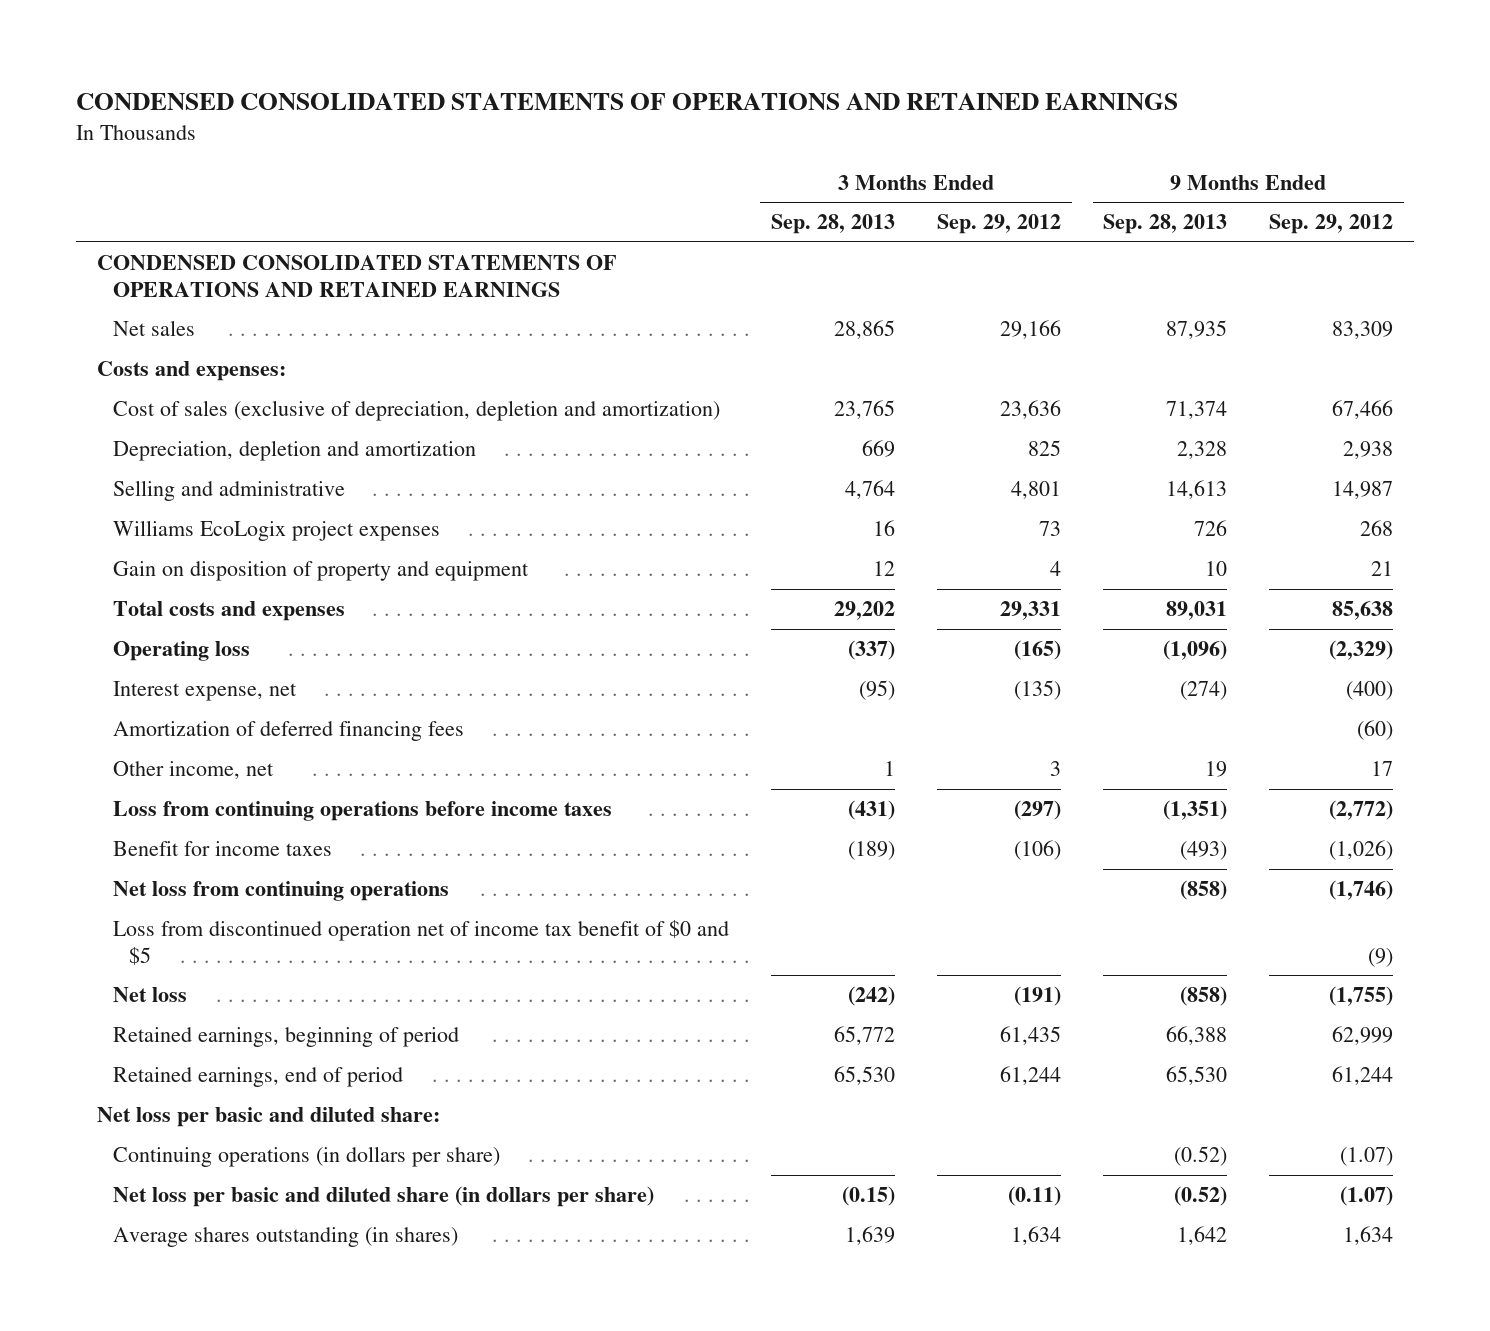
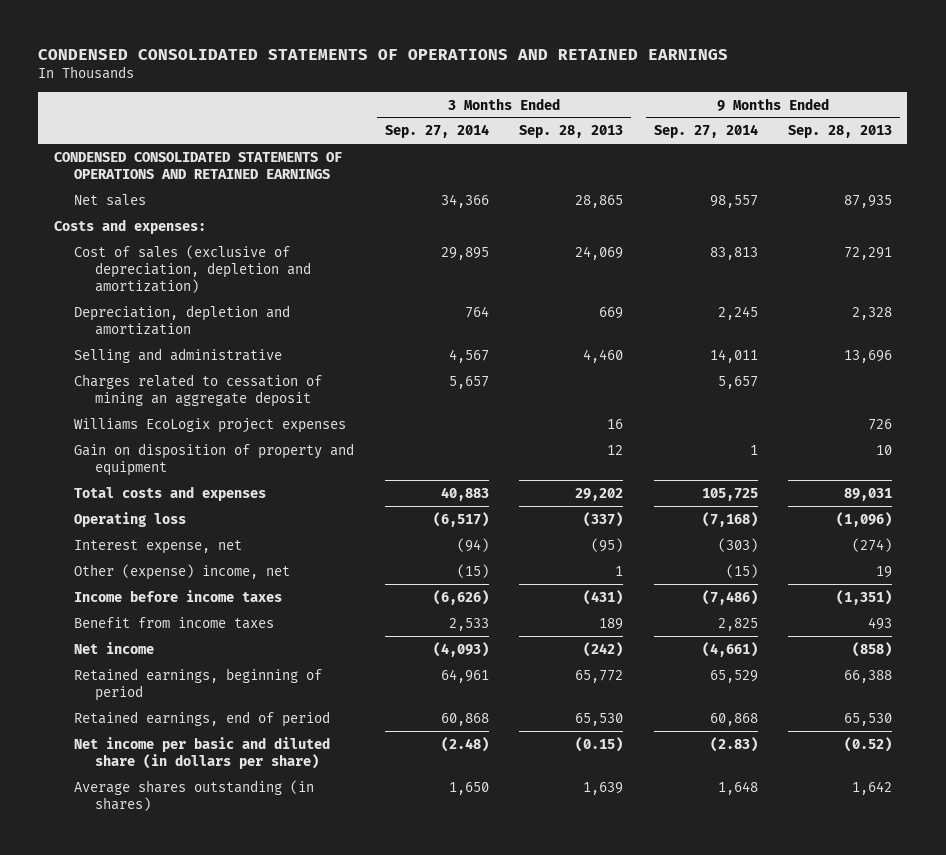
- | 3 Months Ended Sep. 28, 2013 | 3 Months Ended Sep. 29, 2012 | 9 Months Ended Sep. 28, 2013 | 9 Months Ended Sep. 29, 2012
+ | 3 Months Ended Sep. 27, 2014 | 3 Months Ended Sep. 28, 2013 | 9 Months Ended Sep. 27, 2014 | 9 Months Ended Sep. 28, 2013
- Cost of sales (exclusive of depreciation, depletion and amortization) | 23,765 | 23,636 | 71,374 | 67,466
+ Cost of sales (exclusive of depreciation, depletion and amortization) | 29,895 | 24,069 | 83,813 | 72,291
- Selling and administrative | 4,764 | 4,801 | 14,613 | 14,987
+ Selling and administrative | 4,567 | 4,460 | 14,011 | 13,696
+ Charges related to cessation of mining an aggregate deposit | 5,657 | | 5,657 |
- Amortization of deferred financing fees | | | | (60)
- Other income, net | 1 | 3 | 19 | 17
- Loss from continuing operations before income taxes | (431) | (297) | (1,351) | (2,772)
- Benefit for income taxes | (189) | (106) | (493) | (1,026)
- Net loss from continuing operations | | | (858) | (1,746)
- Loss from discontinued operation net of income tax benefit of $0 and $5 | | | | (9)
- Net loss | (242) | (191) | (858) | (1,755)
+ Other (expense) income, net | (15) | 1 | (15) | 19
+ Income before income taxes | (6,626) | (431) | (7,486) | (1,351)
+ Benefit from income taxes | 2,533 | 189 | 2,825 | 493
+ Net income | (4,093) | (242) | (4,661) | (858)
- Net loss per basic and diluted share:
- Continuing operations (in dollars per share) | | | (0.52) | (1.07)
- Net loss per basic and diluted share (in dollars per share) | (0.15) | (0.11) | (0.52) | (1.07)
+ Net income per basic and diluted share (in dollars per share) | (2.48) | (0.15) | (2.83) | (0.52)

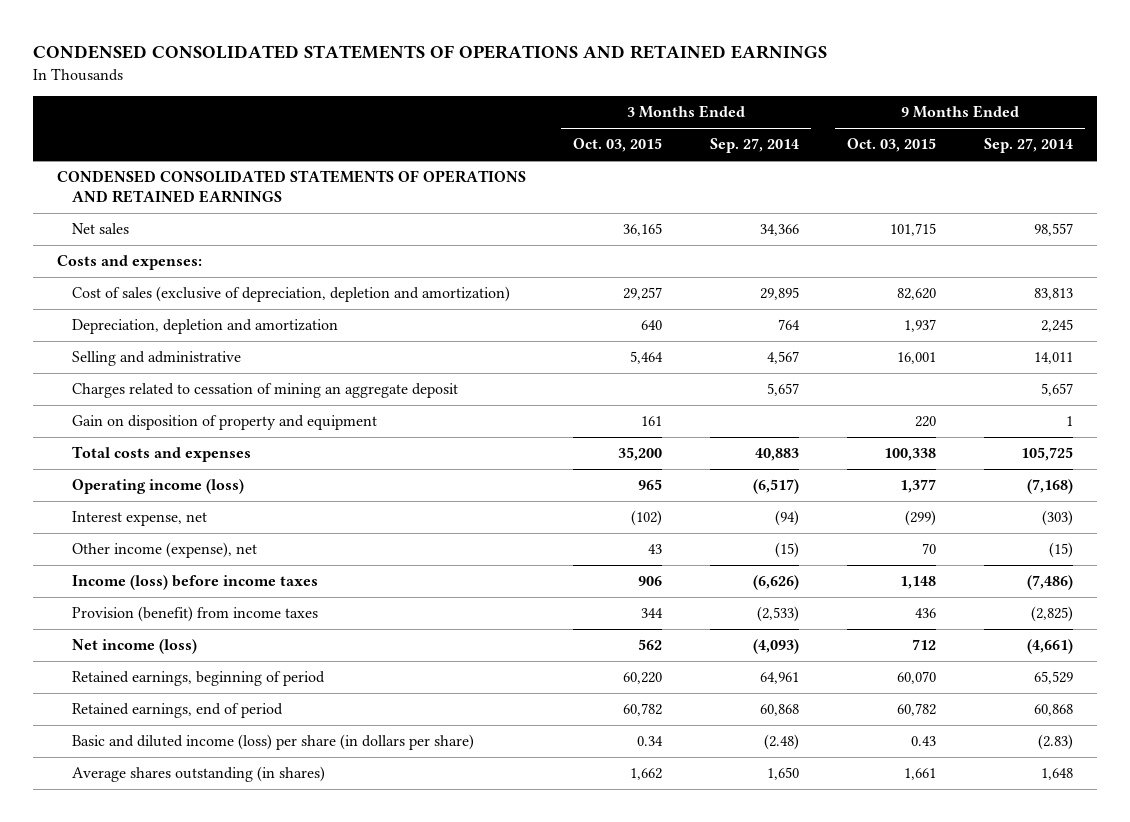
- | 3 Months Ended Sep. 27, 2014 | 3 Months Ended Sep. 28, 2013 | 9 Months Ended Sep. 27, 2014 | 9 Months Ended Sep. 28, 2013
+ | 3 Months Ended Oct. 03, 2015 | 3 Months Ended Sep. 27, 2014 | 9 Months Ended Oct. 03, 2015 | 9 Months Ended Sep. 27, 2014
- Williams EcoLogix project expenses | | 16 | | 726
- Operating loss | (6,517) | (337) | (7,168) | (1,096)
+ Operating income (loss) | 965 | (6,517) | 1,377 | (7,168)
- Other (expense) income, net | (15) | 1 | (15) | 19
- Income before income taxes | (6,626) | (431) | (7,486) | (1,351)
- Benefit from income taxes | 2,533 | 189 | 2,825 | 493
- Net income | (4,093) | (242) | (4,661) | (858)
+ Other income (expense), net | 43 | (15) | 70 | (15)
+ Income (loss) before income taxes | 906 | (6,626) | 1,148 | (7,486)
+ Provision (benefit) from income taxes | 344 | (2,533) | 436 | (2,825)
+ Net income (loss) | 562 | (4,093) | 712 | (4,661)
- Net income per basic and diluted share (in dollars per share) | (2.48) | (0.15) | (2.83) | (0.52)
+ Basic and diluted income (loss) per share (in dollars per share) | 0.34 | (2.48) | 0.43 | (2.83)

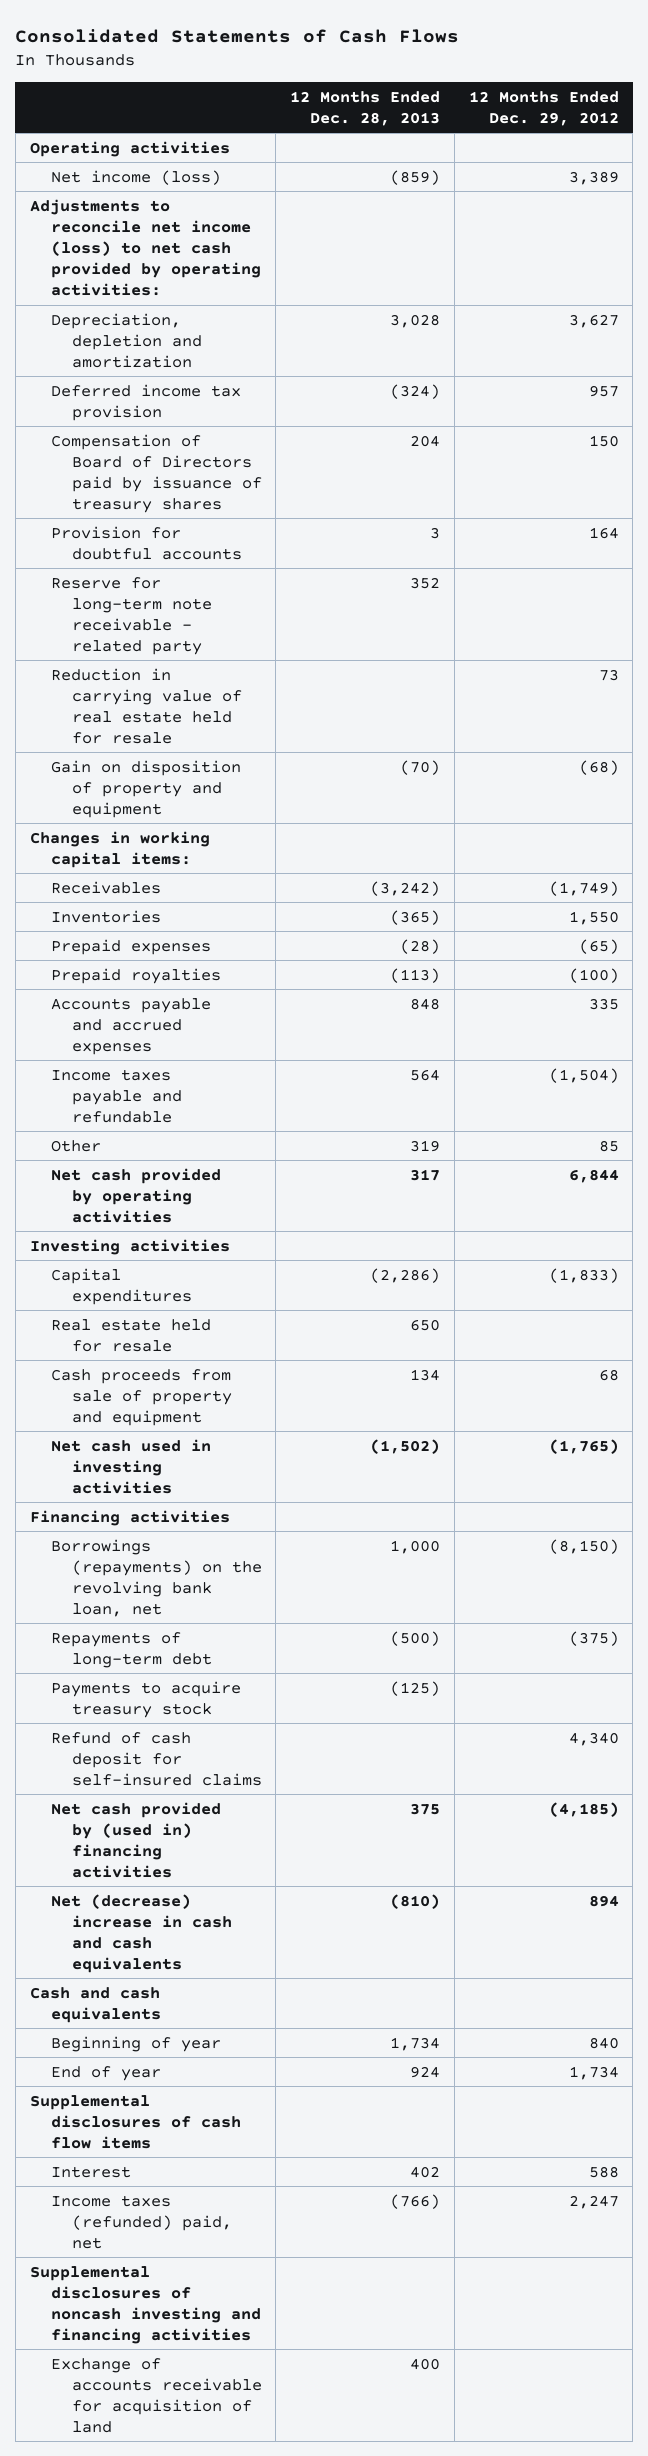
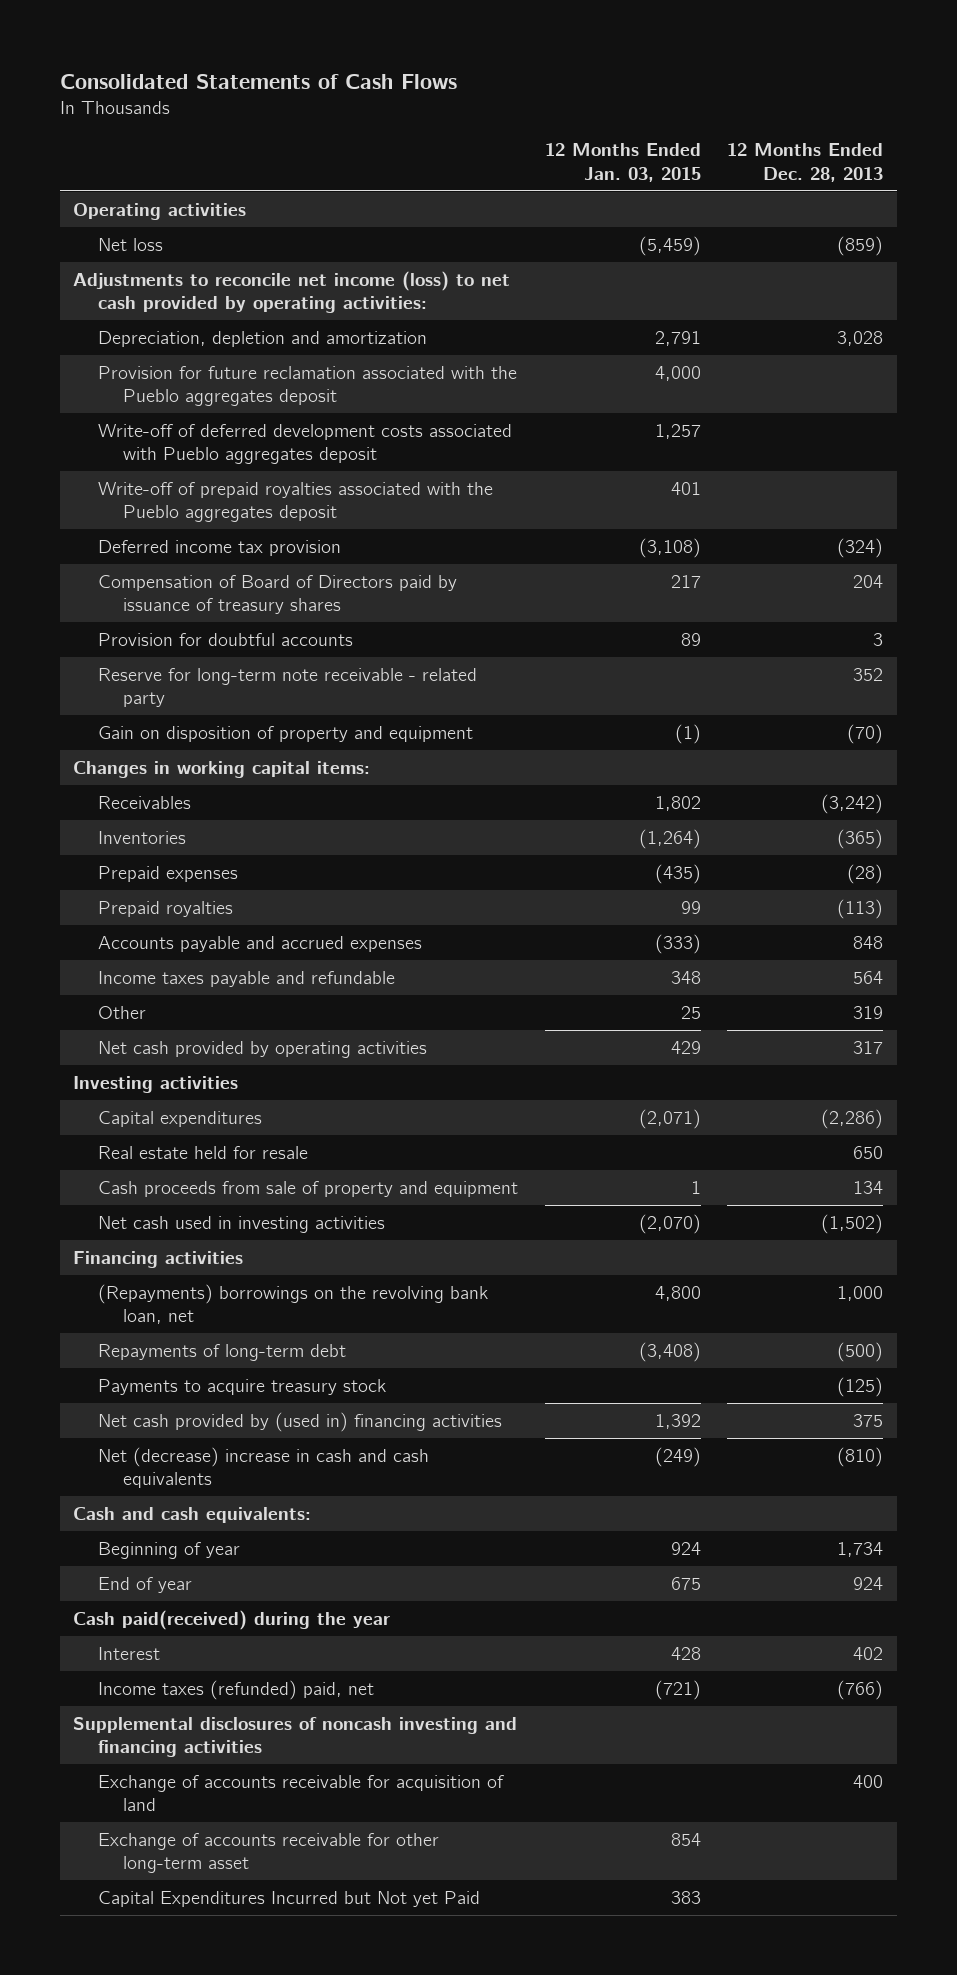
- | 12 Months Ended Dec. 28, 2013 | 12 Months Ended Dec. 29, 2012
+ | 12 Months Ended Jan. 03, 2015 | 12 Months Ended Dec. 28, 2013
- Net income (loss) | (859) | 3,389
+ Net loss | (5,459) | (859)
+ Provision for future reclamation associated with the Pueblo aggregates deposit | 4,000 |
+ Write-off of deferred development costs associated with Pueblo aggregates deposit | 1,257 |
+ Write-off of prepaid royalties associated with the Pueblo aggregates deposit | 401 |
- Reduction in carrying value of real estate held for resale | | 73
- Borrowings (repayments) on the revolving bank loan, net | 1,000 | (8,150)
+ (Repayments) borrowings on the revolving bank loan, net | 4,800 | 1,000
- Refund of cash deposit for self-insured claims | | 4,340
- Cash and cash equivalents
+ Cash and cash equivalents:
- Supplemental disclosures of cash flow items
+ Cash paid(received) during the year
+ Exchange of accounts receivable for other long-term asset | 854 |
+ Capital Expenditures Incurred but Not yet Paid | 383 |

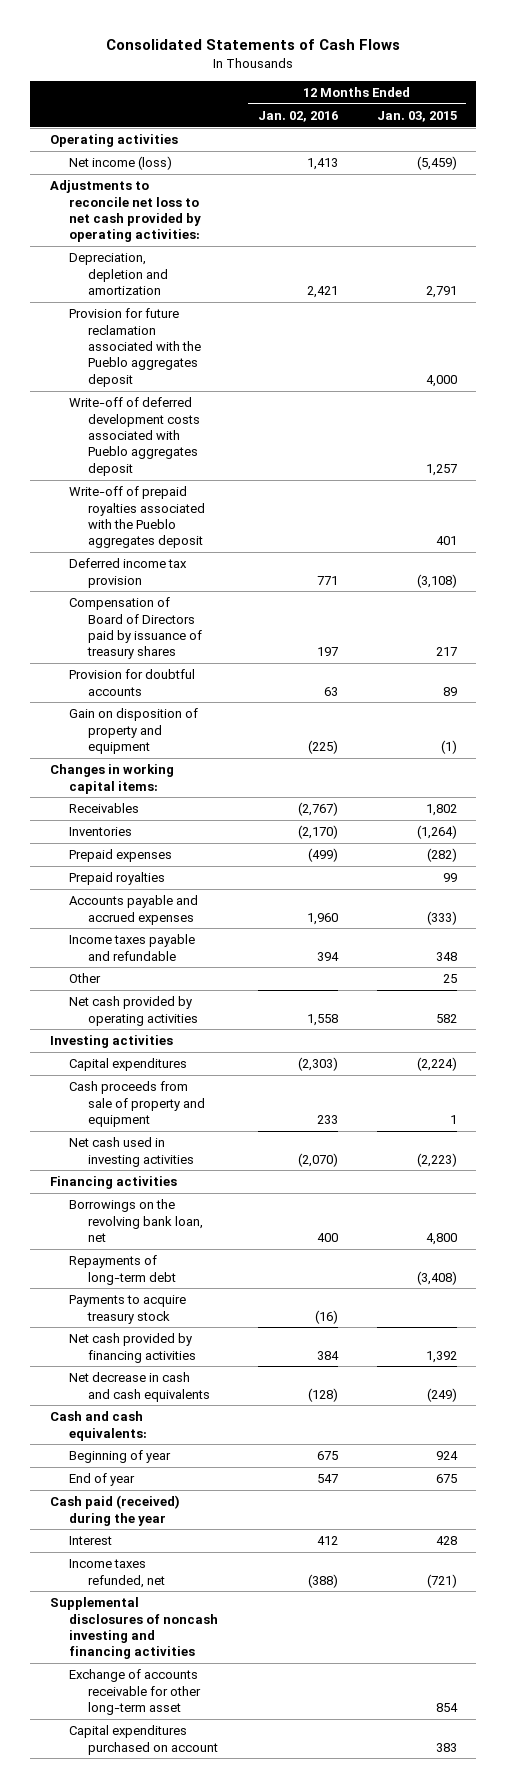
- | 12 Months Ended Jan. 03, 2015 | 12 Months Ended Dec. 28, 2013
+ | 12 Months Ended Jan. 02, 2016 | 12 Months Ended Jan. 03, 2015
- Net loss | (5,459) | (859)
- Adjustments to reconcile net income (loss) to net cash provided by operating activities:
+ Net income (loss) | 1,413 | (5,459)
+ Adjustments to reconcile net loss to net cash provided by operating activities:
- Reserve for long-term note receivable - related party | | 352
- Prepaid expenses | (435) | (28)
+ Prepaid expenses | (499) | (282)
- Net cash provided by operating activities | 429 | 317
+ Net cash provided by operating activities | 1,558 | 582
- Capital expenditures | (2,071) | (2,286)
- Real estate held for resale | | 650
+ Capital expenditures | (2,303) | (2,224)
- Net cash used in investing activities | (2,070) | (1,502)
+ Net cash used in investing activities | (2,070) | (2,223)
- (Repayments) borrowings on the revolving bank loan, net | 4,800 | 1,000
+ Borrowings on the revolving bank loan, net | 400 | 4,800
- Net cash provided by (used in) financing activities | 1,392 | 375
- Net (decrease) increase in cash and cash equivalents | (249) | (810)
+ Net cash provided by financing activities | 384 | 1,392
+ Net decrease in cash and cash equivalents | (128) | (249)
- Cash paid(received) during the year
+ Cash paid (received) during the year
- Income taxes (refunded) paid, net | (721) | (766)
+ Income taxes refunded, net | (388) | (721)
- Exchange of accounts receivable for acquisition of land | | 400
- Capital Expenditures Incurred but Not yet Paid | 383 |
+ Capital expenditures purchased on account | | 383

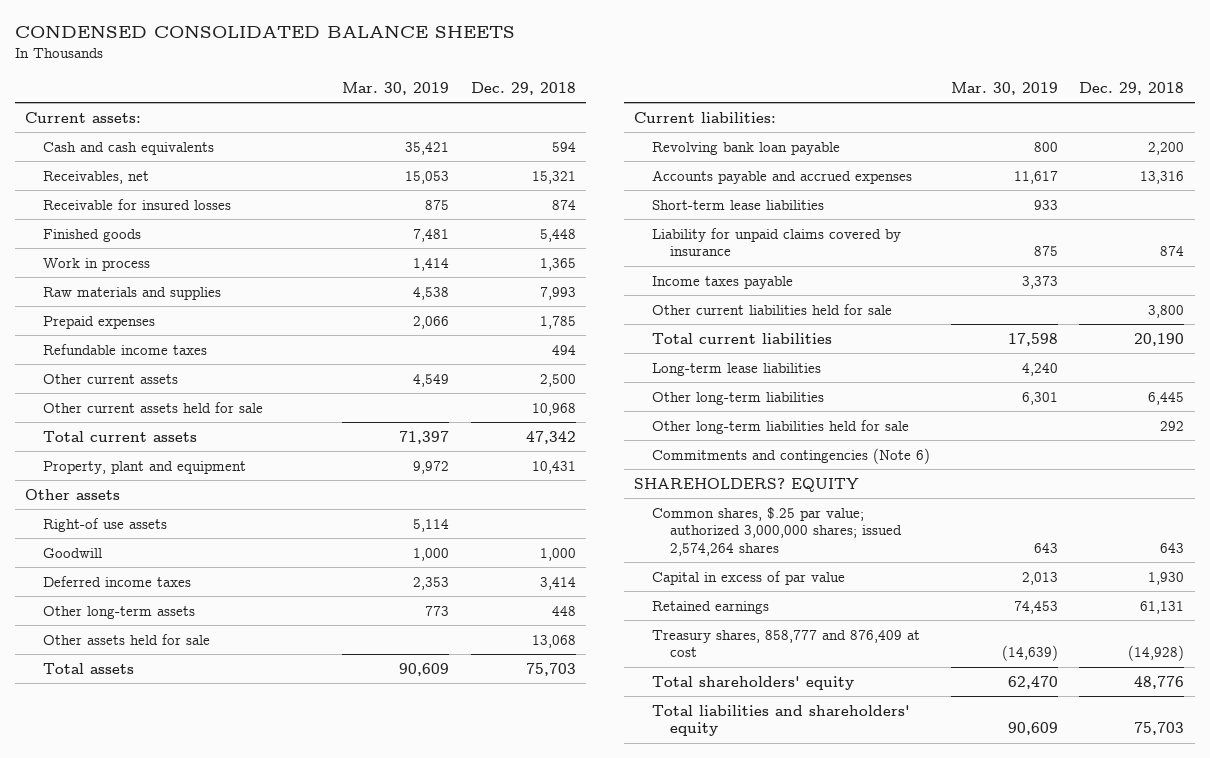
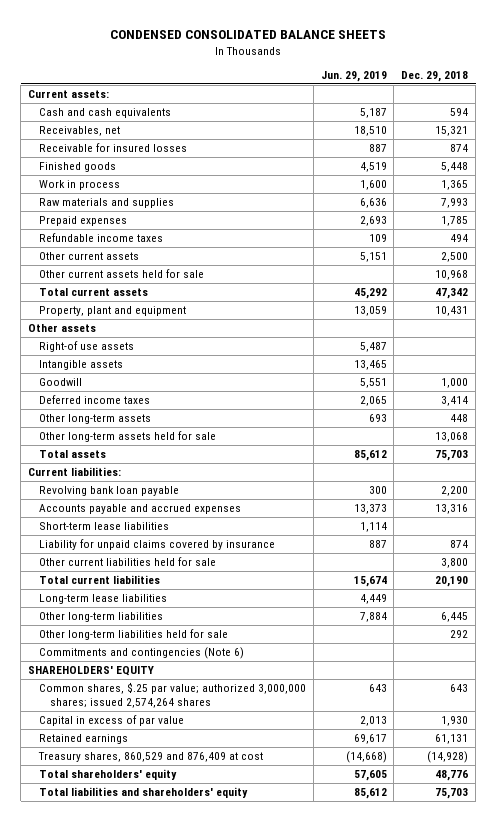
- | Mar. 30, 2019 | Dec. 29, 2018
+ | Jun. 29, 2019 | Dec. 29, 2018
+ Intangible assets | 13,465 |
- Other assets held for sale | | 13,068
+ Other long-term assets held for sale | | 13,068
- Income taxes payable | 3,373 |
- SHAREHOLDERS? EQUITY
+ SHAREHOLDERS' EQUITY
- Treasury shares, 858,777 and 876,409 at cost | (14,639) | (14,928)
+ Treasury shares, 860,529 and 876,409 at cost | (14,668) | (14,928)

